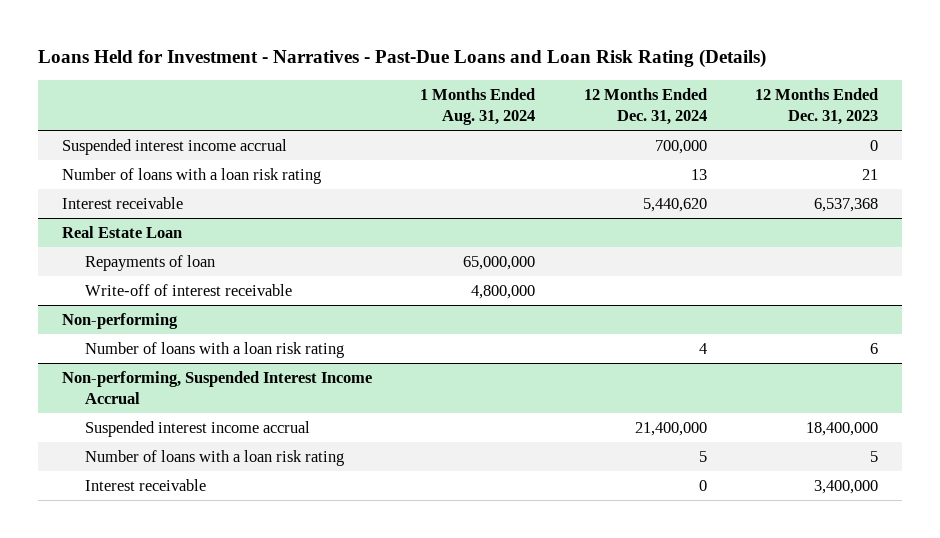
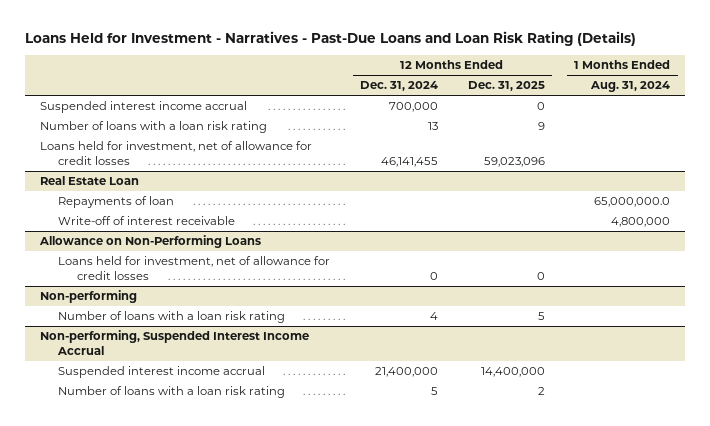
- | 1 Months Ended Aug. 31, 2024 | 12 Months Ended Dec. 31, 2024 | 12 Months Ended Dec. 31, 2023
+ | 12 Months Ended Dec. 31, 2024 | 12 Months Ended Dec. 31, 2025 | 1 Months Ended Aug. 31, 2024
- Interest receivable | | 5,440,620 | 6,537,368
+ Loans held for investment, net of allowance for credit losses | 46,141,455 | 59,023,096 |
@ Real Estate Loan
- Repayments of loan | 65,000,000 | |
+ Repayments of loan | | | 65,000,000.0
+ Allowance on Non-Performing Loans
+ Loans held for investment, net of allowance for credit losses | 0 | 0 |
@ Non-performing, Suspended Interest Income Accrual
- Interest receivable | | 0 | 3,400,000

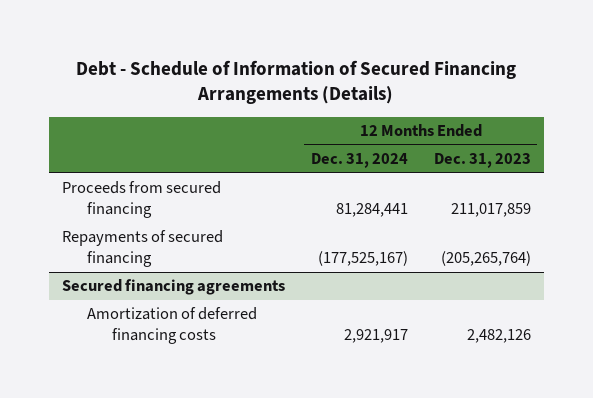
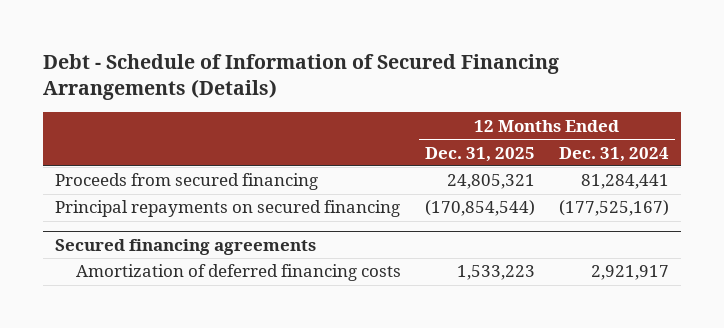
- | 12 Months Ended Dec. 31, 2024 | 12 Months Ended Dec. 31, 2023
+ | 12 Months Ended Dec. 31, 2025 | 12 Months Ended Dec. 31, 2024
- Repayments of secured financing | (177,525,167) | (205,265,764)
+ Principal repayments on secured financing | (170,854,544) | (177,525,167)

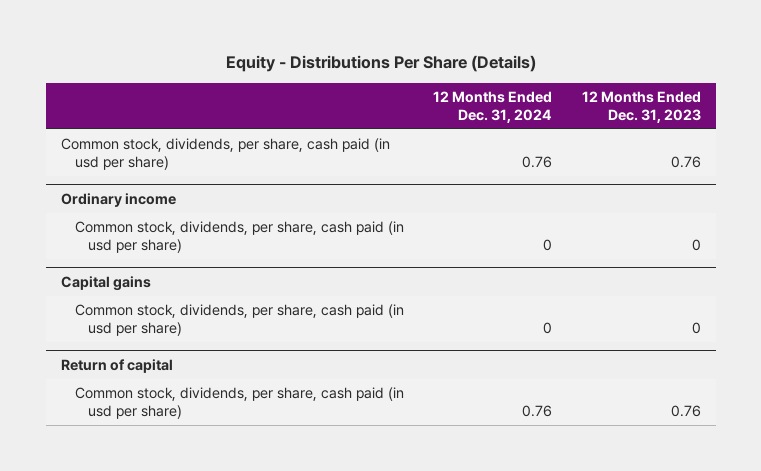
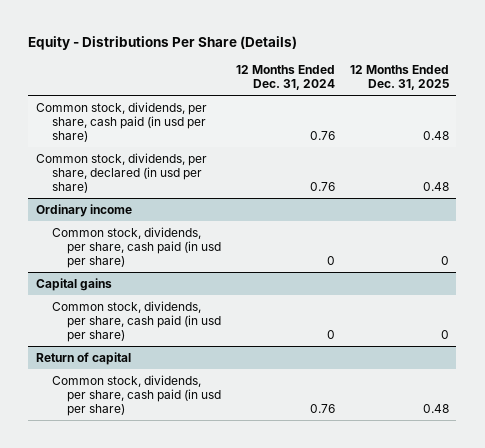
- | 12 Months Ended Dec. 31, 2024 | 12 Months Ended Dec. 31, 2023
+ | 12 Months Ended Dec. 31, 2024 | 12 Months Ended Dec. 31, 2025
+ Common stock, dividends, per share, declared (in usd per share) | 0.76 | 0.48

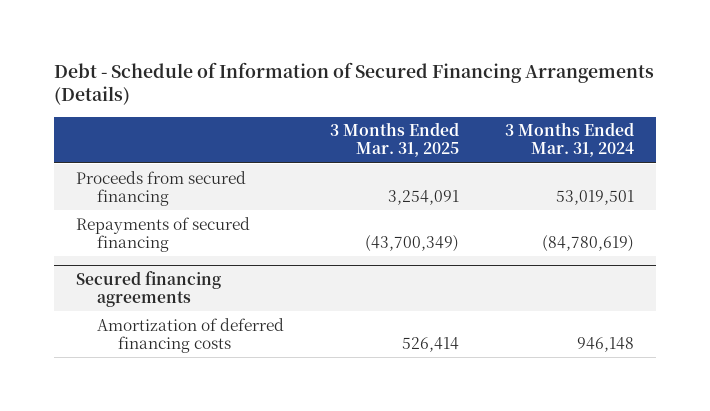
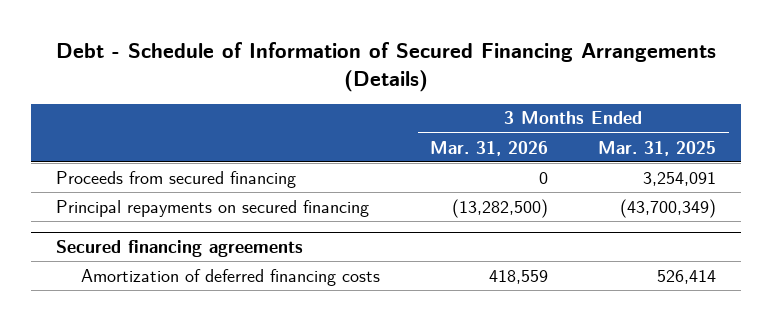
- | 3 Months Ended Mar. 31, 2025 | 3 Months Ended Mar. 31, 2024
+ | 3 Months Ended Mar. 31, 2026 | 3 Months Ended Mar. 31, 2025
- Repayments of secured financing | (43,700,349) | (84,780,619)
+ Principal repayments on secured financing | (13,282,500) | (43,700,349)

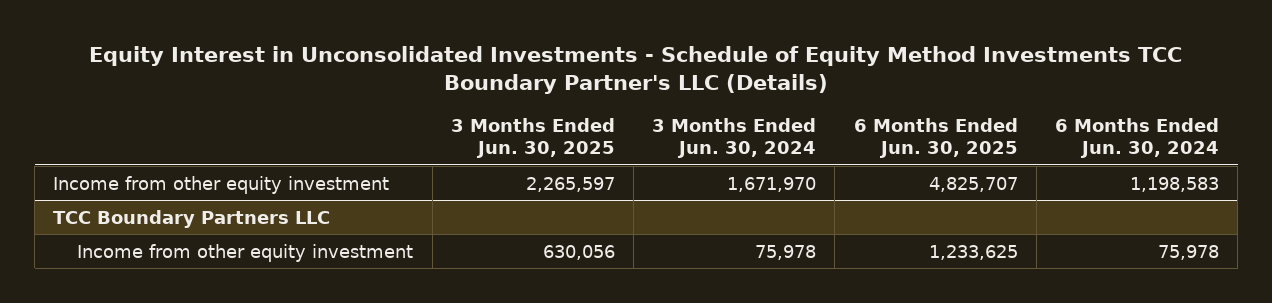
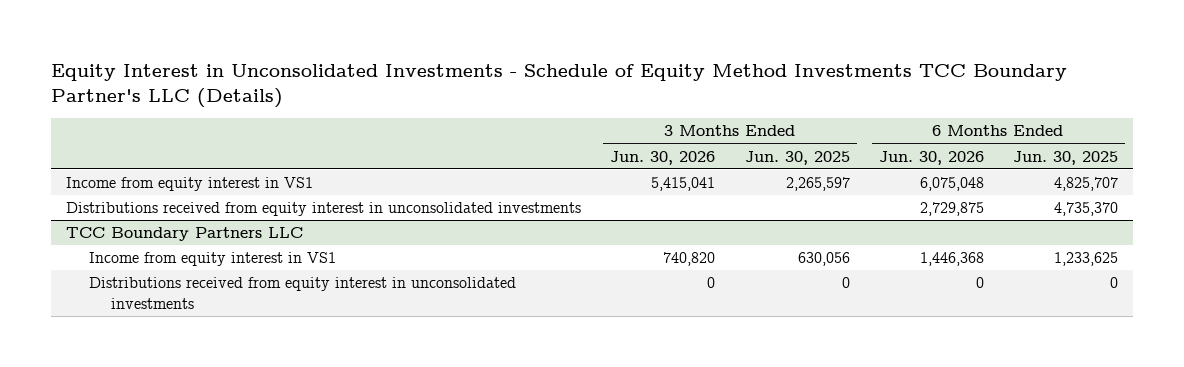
- | 3 Months Ended Jun. 30, 2025 | 3 Months Ended Jun. 30, 2024 | 6 Months Ended Jun. 30, 2025 | 6 Months Ended Jun. 30, 2024
+ | 3 Months Ended Jun. 30, 2026 | 3 Months Ended Jun. 30, 2025 | 6 Months Ended Jun. 30, 2026 | 6 Months Ended Jun. 30, 2025
- Income from other equity investment | 2,265,597 | 1,671,970 | 4,825,707 | 1,198,583
+ Income from equity interest in VS1 | 5,415,041 | 2,265,597 | 6,075,048 | 4,825,707
+ Distributions received from equity interest in unconsolidated investments | | | 2,729,875 | 4,735,370
@ TCC Boundary Partners LLC
- Income from other equity investment | 630,056 | 75,978 | 1,233,625 | 75,978
+ Income from equity interest in VS1 | 740,820 | 630,056 | 1,446,368 | 1,233,625
+ Distributions received from equity interest in unconsolidated investments | 0 | 0 | 0 | 0

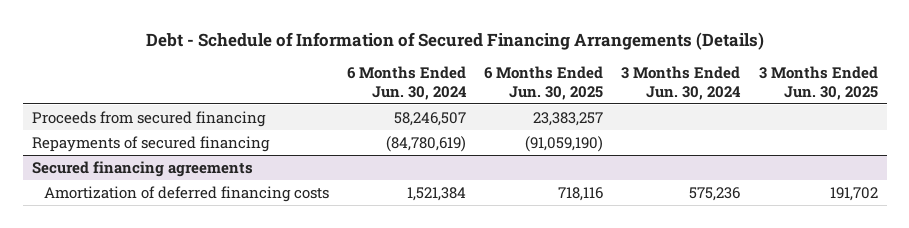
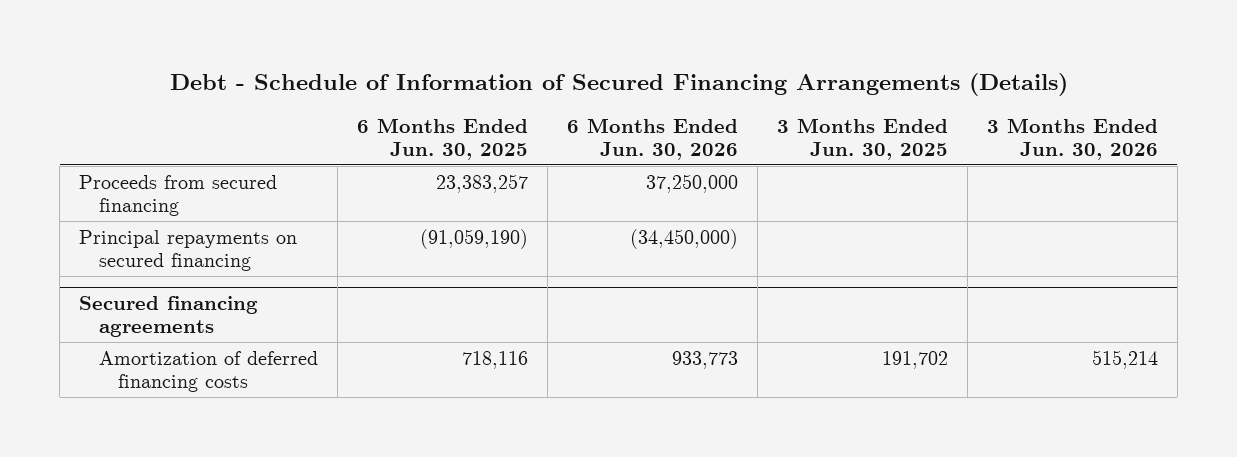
- | 6 Months Ended Jun. 30, 2024 | 6 Months Ended Jun. 30, 2025 | 3 Months Ended Jun. 30, 2024 | 3 Months Ended Jun. 30, 2025
+ | 6 Months Ended Jun. 30, 2025 | 6 Months Ended Jun. 30, 2026 | 3 Months Ended Jun. 30, 2025 | 3 Months Ended Jun. 30, 2026
- Repayments of secured financing | (84,780,619) | (91,059,190) | |
+ Principal repayments on secured financing | (91,059,190) | (34,450,000) | |

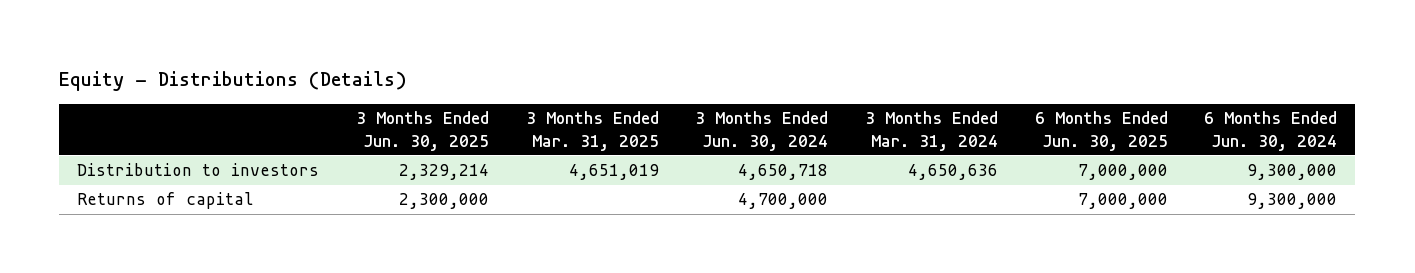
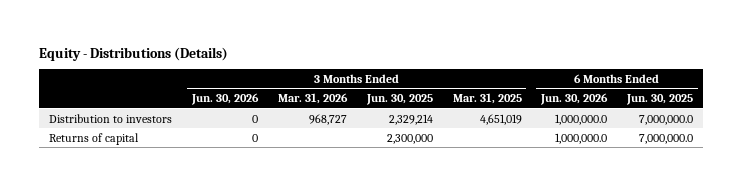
- | 3 Months Ended Jun. 30, 2025 | 3 Months Ended Mar. 31, 2025 | 3 Months Ended Jun. 30, 2024 | 3 Months Ended Mar. 31, 2024 | 6 Months Ended Jun. 30, 2025 | 6 Months Ended Jun. 30, 2024
+ | 3 Months Ended Jun. 30, 2026 | 3 Months Ended Mar. 31, 2026 | 3 Months Ended Jun. 30, 2025 | 3 Months Ended Mar. 31, 2025 | 6 Months Ended Jun. 30, 2026 | 6 Months Ended Jun. 30, 2025
- Distribution to investors | 2,329,214 | 4,651,019 | 4,650,718 | 4,650,636 | 7,000,000 | 9,300,000
- Returns of capital | 2,300,000 | | 4,700,000 | | 7,000,000 | 9,300,000
+ Distribution to investors | 0 | 968,727 | 2,329,214 | 4,651,019 | 1,000,000.0 | 7,000,000.0
+ Returns of capital | 0 | | 2,300,000 | | 1,000,000.0 | 7,000,000.0

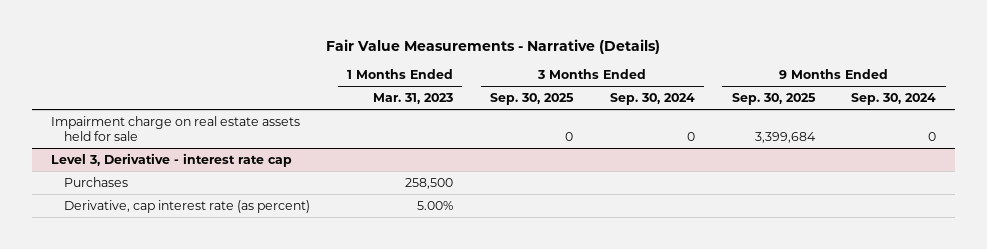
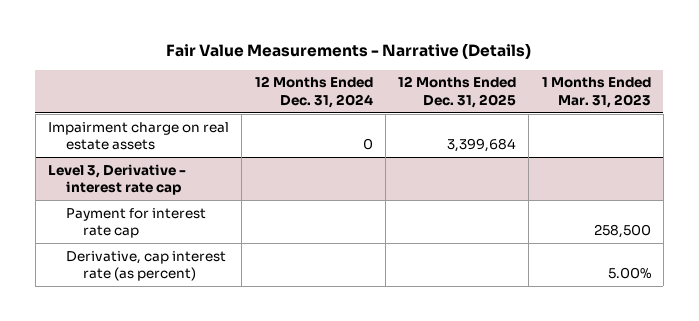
- | 1 Months Ended Mar. 31, 2023 | 3 Months Ended Sep. 30, 2025 | 3 Months Ended Sep. 30, 2024 | 9 Months Ended Sep. 30, 2025 | 9 Months Ended Sep. 30, 2024
+ | 12 Months Ended Dec. 31, 2024 | 12 Months Ended Dec. 31, 2025 | 1 Months Ended Mar. 31, 2023
- Impairment charge on real estate assets held for sale | | 0 | 0 | 3,399,684 | 0
+ Impairment charge on real estate assets | 0 | 3,399,684 |
@ Level 3, Derivative - interest rate cap
- Purchases | 258,500 | | | |
+ Payment for interest rate cap | | | 258,500

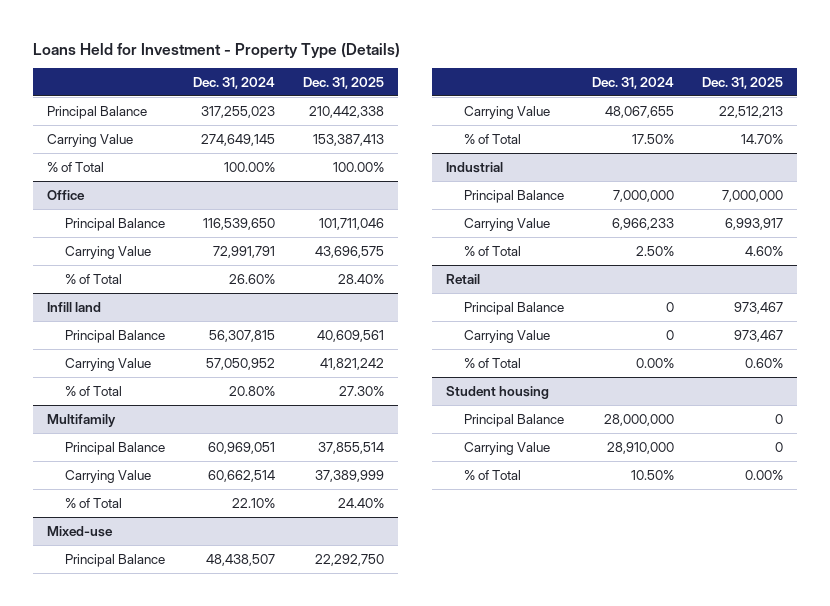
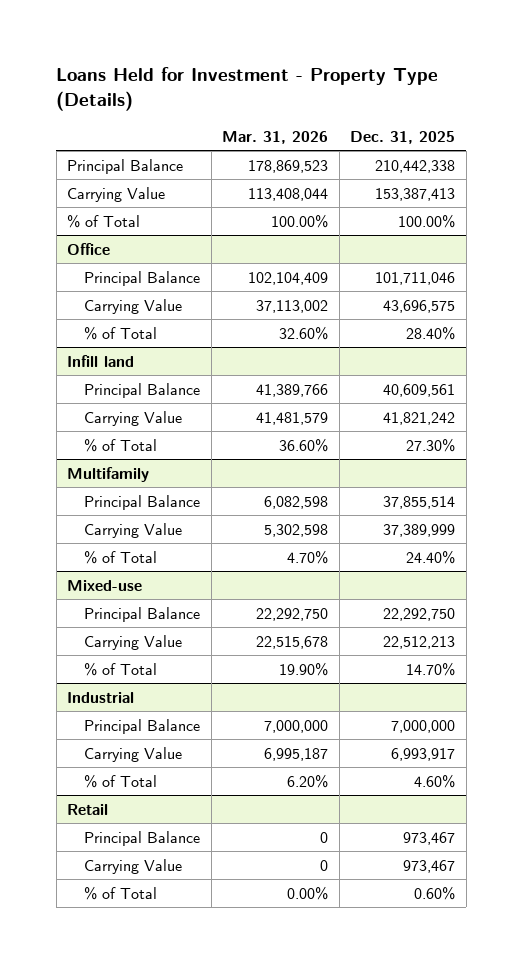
- | Dec. 31, 2024 | Dec. 31, 2025
+ | Mar. 31, 2026 | Dec. 31, 2025
- Student housing
- Principal Balance | 28,000,000 | 0
- Carrying Value | 28,910,000 | 0
- % of Total | 10.50% | 0.00%

